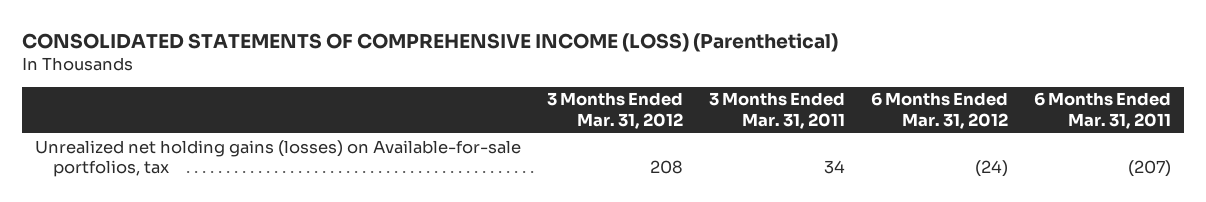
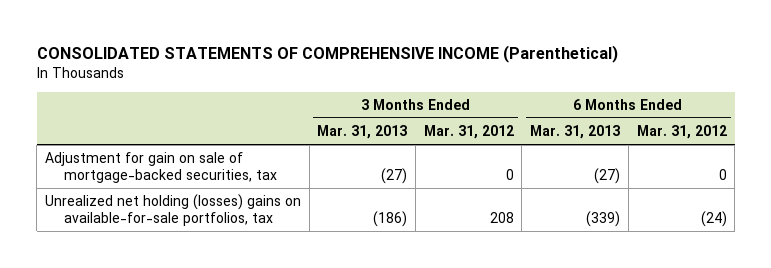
- CONSOLIDATED STATEMENTS OF COMPREHENSIVE INCOME (LOSS) (Parenthetical)
+ CONSOLIDATED STATEMENTS OF COMPREHENSIVE INCOME (Parenthetical)
- | 3 Months Ended Mar. 31, 2012 | 3 Months Ended Mar. 31, 2011 | 6 Months Ended Mar. 31, 2012 | 6 Months Ended Mar. 31, 2011
+ | 3 Months Ended Mar. 31, 2013 | 3 Months Ended Mar. 31, 2012 | 6 Months Ended Mar. 31, 2013 | 6 Months Ended Mar. 31, 2012
- Unrealized net holding gains (losses) on Available-for-sale portfolios, tax | 208 | 34 | (24) | (207)
+ Adjustment for gain on sale of mortgage-backed securities, tax | (27) | 0 | (27) | 0
+ Unrealized net holding (losses) gains on available-for-sale portfolios, tax | (186) | 208 | (339) | (24)

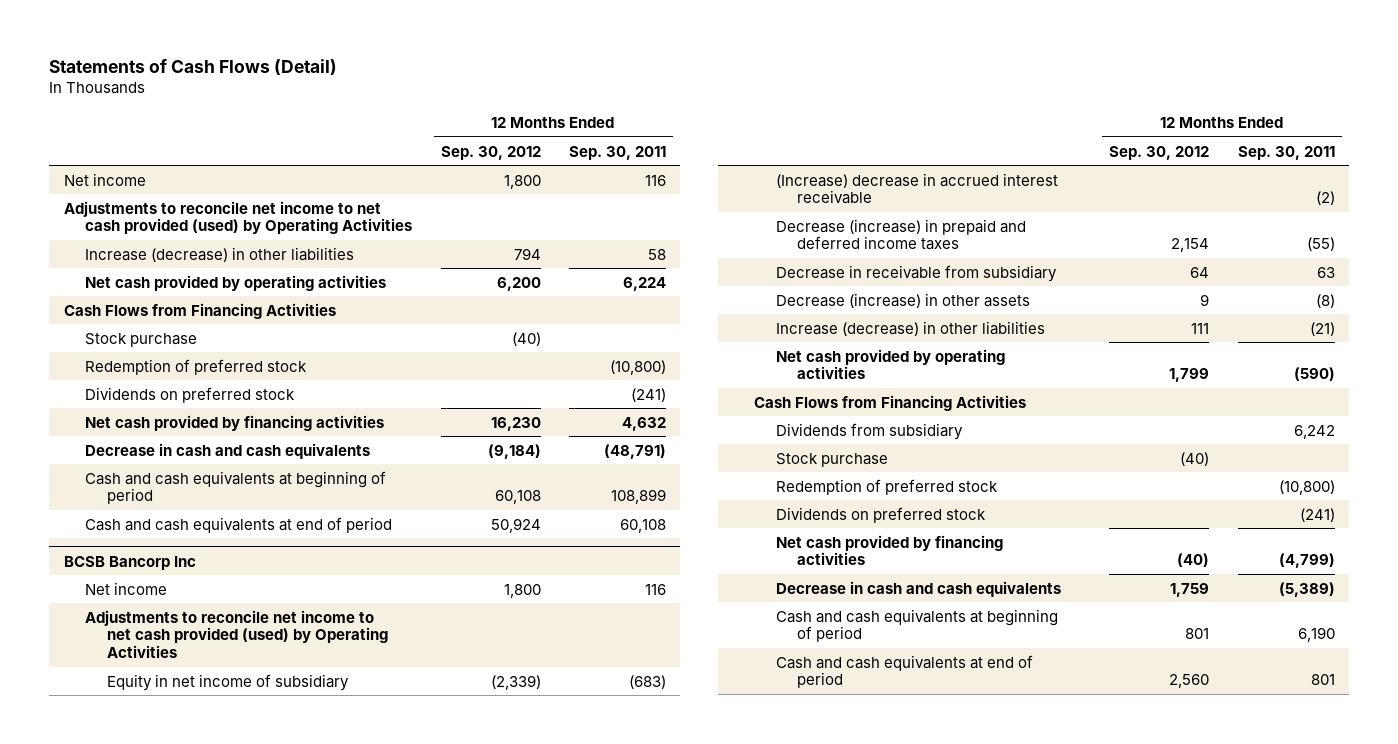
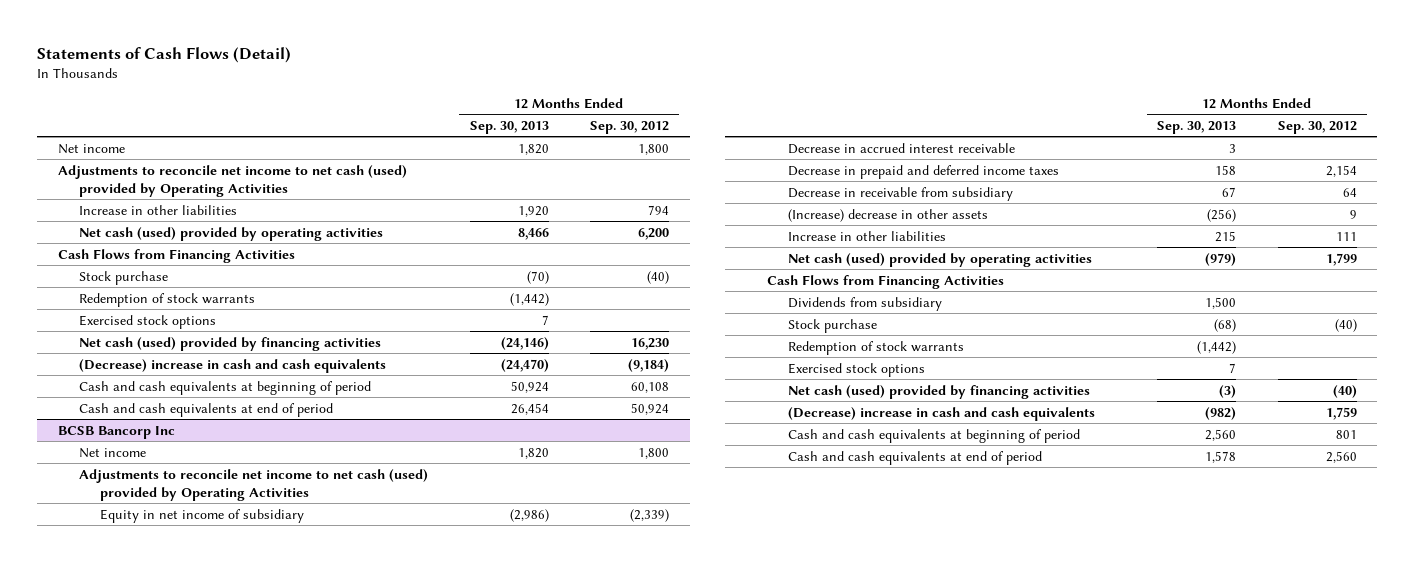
- | 12 Months Ended Sep. 30, 2012 | 12 Months Ended Sep. 30, 2011
+ | 12 Months Ended Sep. 30, 2013 | 12 Months Ended Sep. 30, 2012
- Adjustments to reconcile net income to net cash provided (used) by Operating Activities
- Increase (decrease) in other liabilities | 794 | 58
- Net cash provided by operating activities | 6,200 | 6,224
+ Adjustments to reconcile net income to net cash (used) provided by Operating Activities
+ Increase in other liabilities | 1,920 | 794
+ Net cash (used) provided by operating activities | 8,466 | 6,200
- Redemption of preferred stock | | (10,800)
- Dividends on preferred stock | | (241)
- Net cash provided by financing activities | 16,230 | 4,632
- Decrease in cash and cash equivalents | (9,184) | (48,791)
+ Redemption of stock warrants | (1,442) |
+ Exercised stock options | 7 |
+ Net cash (used) provided by financing activities | (24,146) | 16,230
+ (Decrease) increase in cash and cash equivalents | (24,470) | (9,184)
@ BCSB Bancorp Inc
- Adjustments to reconcile net income to net cash provided (used) by Operating Activities
+ Adjustments to reconcile net income to net cash (used) provided by Operating Activities
- (Increase) decrease in accrued interest receivable | | (2)
- Decrease (increase) in prepaid and deferred income taxes | 2,154 | (55)
+ Decrease in accrued interest receivable | 3 |
+ Decrease in prepaid and deferred income taxes | 158 | 2,154
- Decrease (increase) in other assets | 9 | (8)
- Increase (decrease) in other liabilities | 111 | (21)
- Net cash provided by operating activities | 1,799 | (590)
+ (Increase) decrease in other assets | (256) | 9
+ Increase in other liabilities | 215 | 111
+ Net cash (used) provided by operating activities | (979) | 1,799
- Redemption of preferred stock | | (10,800)
- Dividends on preferred stock | | (241)
- Net cash provided by financing activities | (40) | (4,799)
- Decrease in cash and cash equivalents | 1,759 | (5,389)
+ Redemption of stock warrants | (1,442) |
+ Exercised stock options | 7 |
+ Net cash (used) provided by financing activities | (3) | (40)
+ (Decrease) increase in cash and cash equivalents | (982) | 1,759

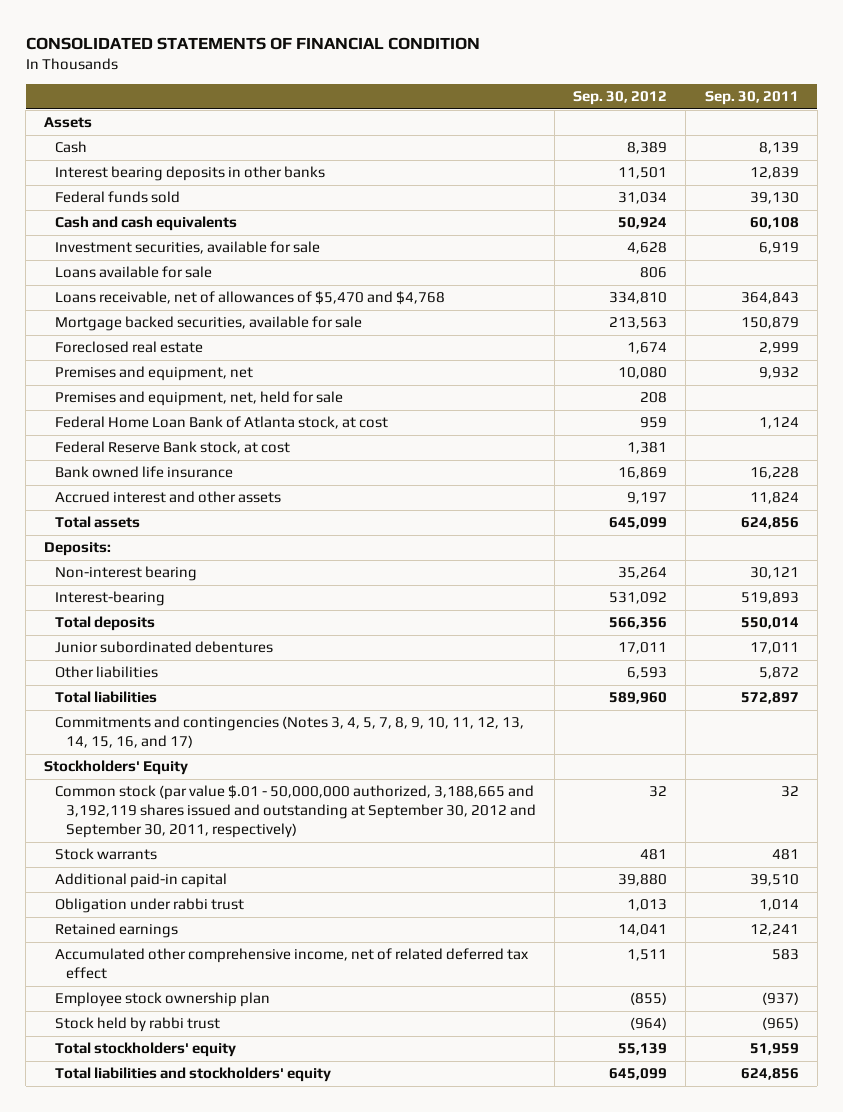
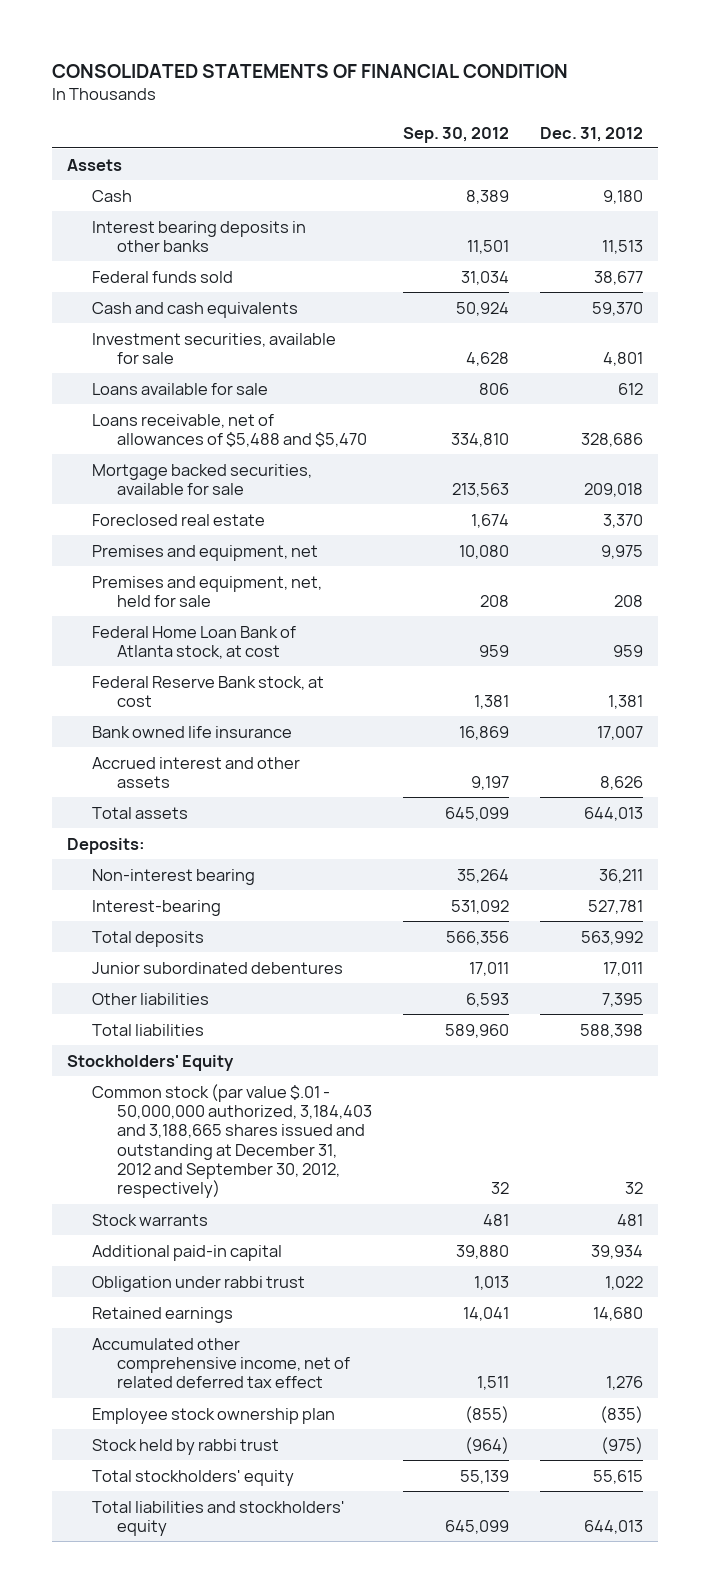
- | Sep. 30, 2012 | Sep. 30, 2011
+ | Sep. 30, 2012 | Dec. 31, 2012
- Loans receivable, net of allowances of $5,470 and $4,768 | 334,810 | 364,843
+ Loans receivable, net of allowances of $5,488 and $5,470 | 334,810 | 328,686
- Commitments and contingencies (Notes 3, 4, 5, 7, 8, 9, 10, 11, 12, 13, 14, 15, 16, and 17)
- Common stock (par value $.01 - 50,000,000 authorized, 3,188,665 and 3,192,119 shares issued and outstanding at September 30, 2012 and September 30, 2011, respectively) | 32 | 32
+ Common stock (par value $.01 - 50,000,000 authorized, 3,184,403 and 3,188,665 shares issued and outstanding at December 31, 2012 and September 30, 2012, respectively) | 32 | 32

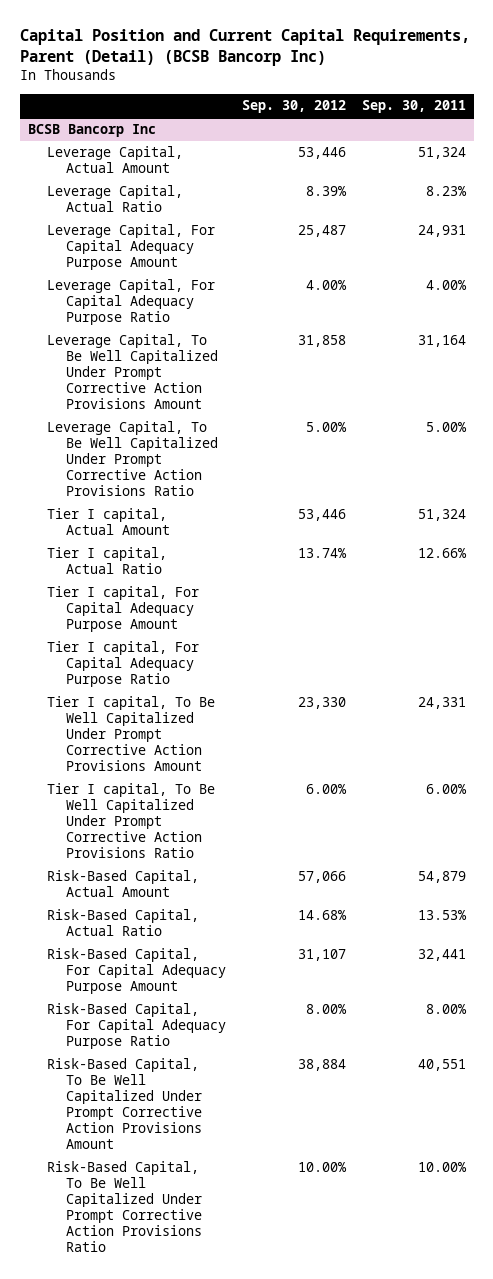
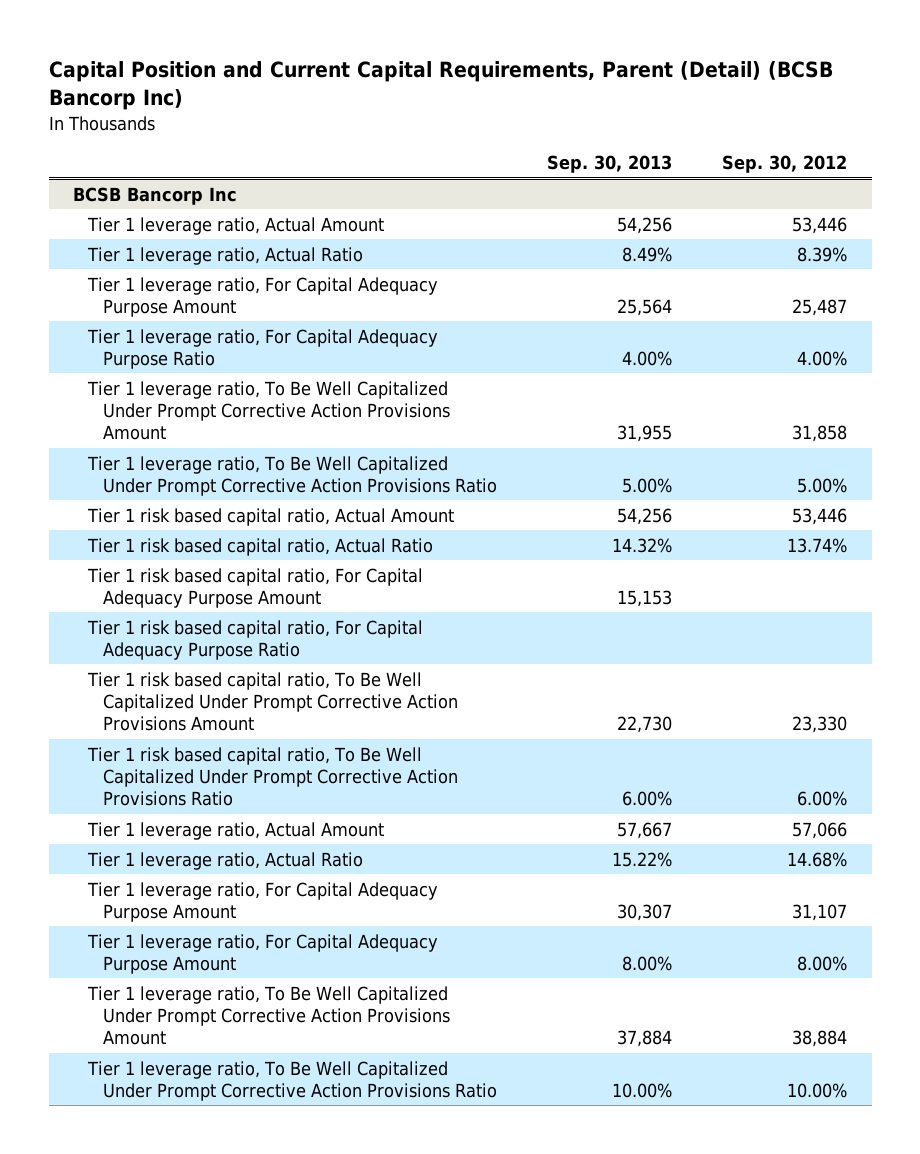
- | Sep. 30, 2012 | Sep. 30, 2011
+ | Sep. 30, 2013 | Sep. 30, 2012
@ BCSB Bancorp Inc
- Leverage Capital, Actual Amount | 53,446 | 51,324
- Leverage Capital, Actual Ratio | 8.39% | 8.23%
- Leverage Capital, For Capital Adequacy Purpose Amount | 25,487 | 24,931
- Leverage Capital, For Capital Adequacy Purpose Ratio | 4.00% | 4.00%
- Leverage Capital, To Be Well Capitalized Under Prompt Corrective Action Provisions Amount | 31,858 | 31,164
- Leverage Capital, To Be Well Capitalized Under Prompt Corrective Action Provisions Ratio | 5.00% | 5.00%
- Tier I capital, Actual Amount | 53,446 | 51,324
- Tier I capital, Actual Ratio | 13.74% | 12.66%
- Tier I capital, For Capital Adequacy Purpose Amount
- Tier I capital, For Capital Adequacy Purpose Ratio
- Tier I capital, To Be Well Capitalized Under Prompt Corrective Action Provisions Amount | 23,330 | 24,331
- Tier I capital, To Be Well Capitalized Under Prompt Corrective Action Provisions Ratio | 6.00% | 6.00%
- Risk-Based Capital, Actual Amount | 57,066 | 54,879
- Risk-Based Capital, Actual Ratio | 14.68% | 13.53%
- Risk-Based Capital, For Capital Adequacy Purpose Amount | 31,107 | 32,441
- Risk-Based Capital, For Capital Adequacy Purpose Ratio | 8.00% | 8.00%
- Risk-Based Capital, To Be Well Capitalized Under Prompt Corrective Action Provisions Amount | 38,884 | 40,551
- Risk-Based Capital, To Be Well Capitalized Under Prompt Corrective Action Provisions Ratio | 10.00% | 10.00%
+ Tier 1 leverage ratio, Actual Amount | 54,256 | 53,446
+ Tier 1 leverage ratio, Actual Ratio | 8.49% | 8.39%
+ Tier 1 leverage ratio, For Capital Adequacy Purpose Amount | 25,564 | 25,487
+ Tier 1 leverage ratio, For Capital Adequacy Purpose Ratio | 4.00% | 4.00%
+ Tier 1 leverage ratio, To Be Well Capitalized Under Prompt Corrective Action Provisions Amount | 31,955 | 31,858
+ Tier 1 leverage ratio, To Be Well Capitalized Under Prompt Corrective Action Provisions Ratio | 5.00% | 5.00%
+ Tier 1 risk based capital ratio, Actual Amount | 54,256 | 53,446
+ Tier 1 risk based capital ratio, Actual Ratio | 14.32% | 13.74%
+ Tier 1 risk based capital ratio, For Capital Adequacy Purpose Amount | 15,153 |
+ Tier 1 risk based capital ratio, For Capital Adequacy Purpose Ratio
+ Tier 1 risk based capital ratio, To Be Well Capitalized Under Prompt Corrective Action Provisions Amount | 22,730 | 23,330
+ Tier 1 risk based capital ratio, To Be Well Capitalized Under Prompt Corrective Action Provisions Ratio | 6.00% | 6.00%
+ Tier 1 leverage ratio, Actual Amount | 57,667 | 57,066
+ Tier 1 leverage ratio, Actual Ratio | 15.22% | 14.68%
+ Tier 1 leverage ratio, For Capital Adequacy Purpose Amount | 30,307 | 31,107
+ Tier 1 leverage ratio, For Capital Adequacy Purpose Amount | 8.00% | 8.00%
+ Tier 1 leverage ratio, To Be Well Capitalized Under Prompt Corrective Action Provisions Amount | 37,884 | 38,884
+ Tier 1 leverage ratio, To Be Well Capitalized Under Prompt Corrective Action Provisions Ratio | 10.00% | 10.00%

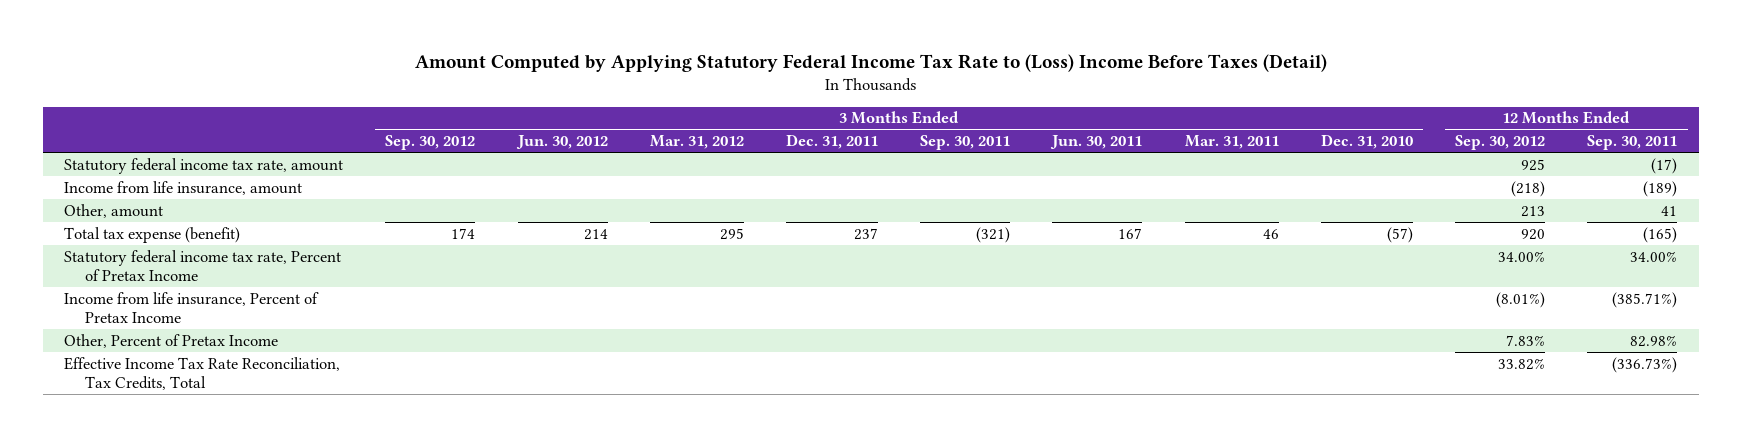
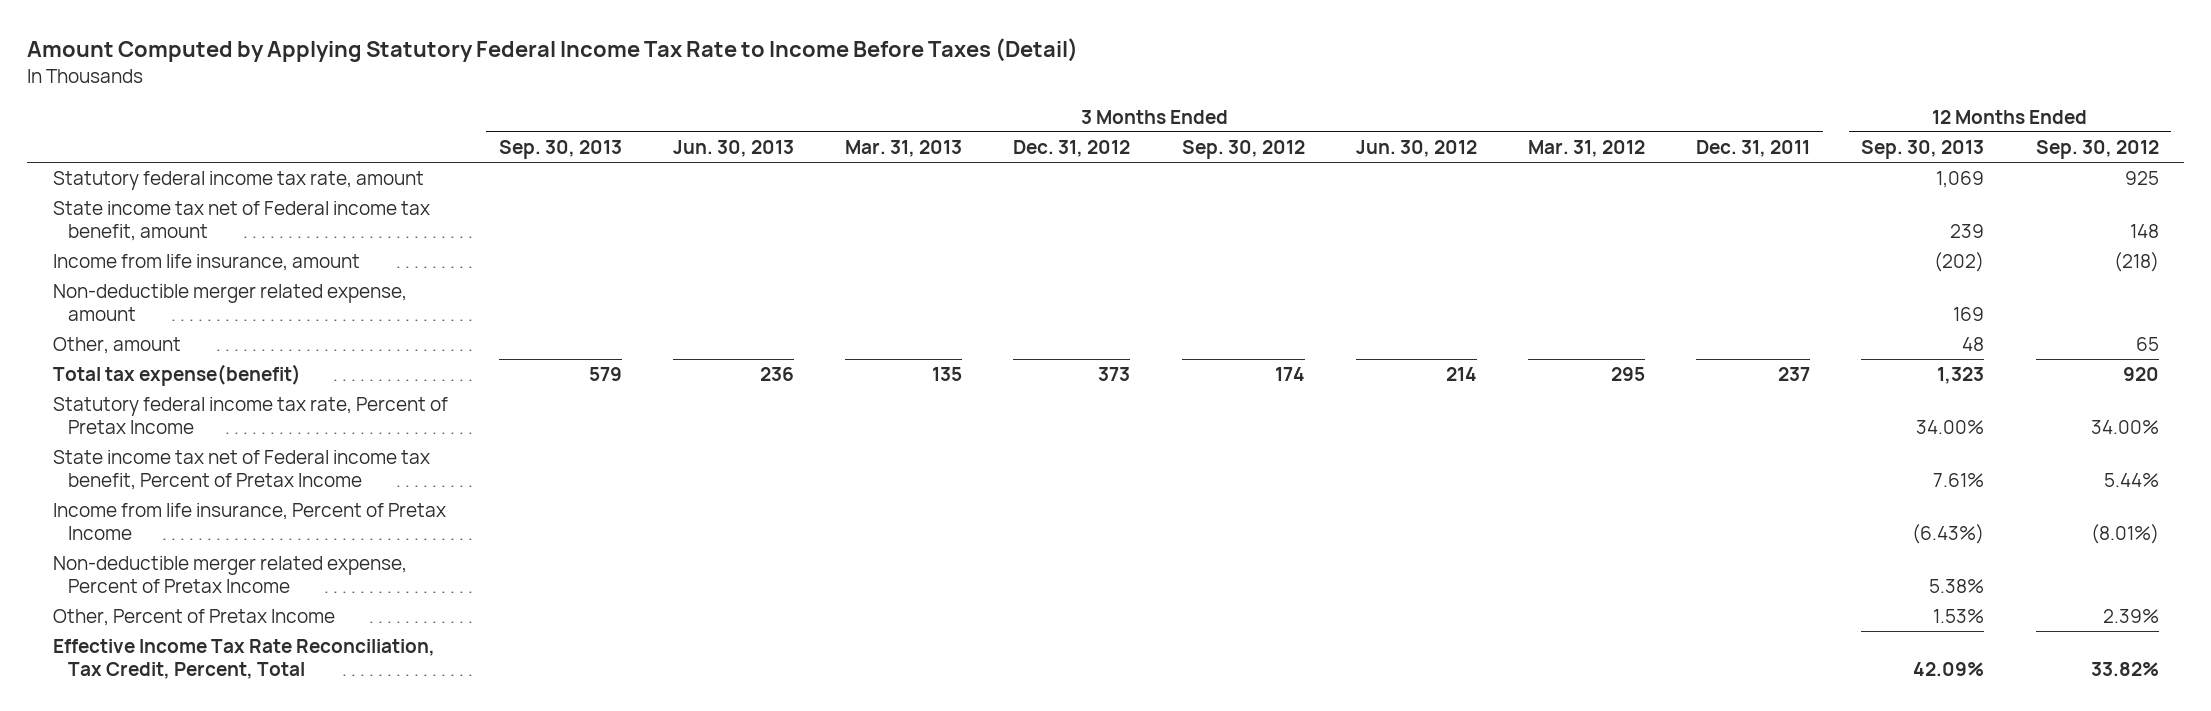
- Amount Computed by Applying Statutory Federal Income Tax Rate to (Loss) Income Before Taxes (Detail)
+ Amount Computed by Applying Statutory Federal Income Tax Rate to Income Before Taxes (Detail)
- | 3 Months Ended Sep. 30, 2012 | 3 Months Ended Jun. 30, 2012 | 3 Months Ended Mar. 31, 2012 | 3 Months Ended Dec. 31, 2011 | 3 Months Ended Sep. 30, 2011 | 3 Months Ended Jun. 30, 2011 | 3 Months Ended Mar. 31, 2011 | 3 Months Ended Dec. 31, 2010 | 12 Months Ended Sep. 30, 2012 | 12 Months Ended Sep. 30, 2011
+ | 3 Months Ended Sep. 30, 2013 | 3 Months Ended Jun. 30, 2013 | 3 Months Ended Mar. 31, 2013 | 3 Months Ended Dec. 31, 2012 | 3 Months Ended Sep. 30, 2012 | 3 Months Ended Jun. 30, 2012 | 3 Months Ended Mar. 31, 2012 | 3 Months Ended Dec. 31, 2011 | 12 Months Ended Sep. 30, 2013 | 12 Months Ended Sep. 30, 2012
+ State income tax net of Federal income tax benefit, amount | | | | | | | | | 239 | 148
- Other, amount | | | | | | | | | 213 | 41
- Total tax expense (benefit) | 174 | 214 | 295 | 237 | (321) | 167 | 46 | (57) | 920 | (165)
+ Non-deductible merger related expense, amount | | | | | | | | | 169 |
+ Other, amount | | | | | | | | | 48 | 65
+ Total tax expense(benefit) | 579 | 236 | 135 | 373 | 174 | 214 | 295 | 237 | 1,323 | 920
+ State income tax net of Federal income tax benefit, Percent of Pretax Income | | | | | | | | | 7.61% | 5.44%
- Other, Percent of Pretax Income | | | | | | | | | 7.83% | 82.98%
- Effective Income Tax Rate Reconciliation, Tax Credits, Total | | | | | | | | | 33.82% | (336.73%)
+ Non-deductible merger related expense, Percent of Pretax Income | | | | | | | | | 5.38% |
+ Other, Percent of Pretax Income | | | | | | | | | 1.53% | 2.39%
+ Effective Income Tax Rate Reconciliation, Tax Credit, Percent, Total | | | | | | | | | 42.09% | 33.82%

